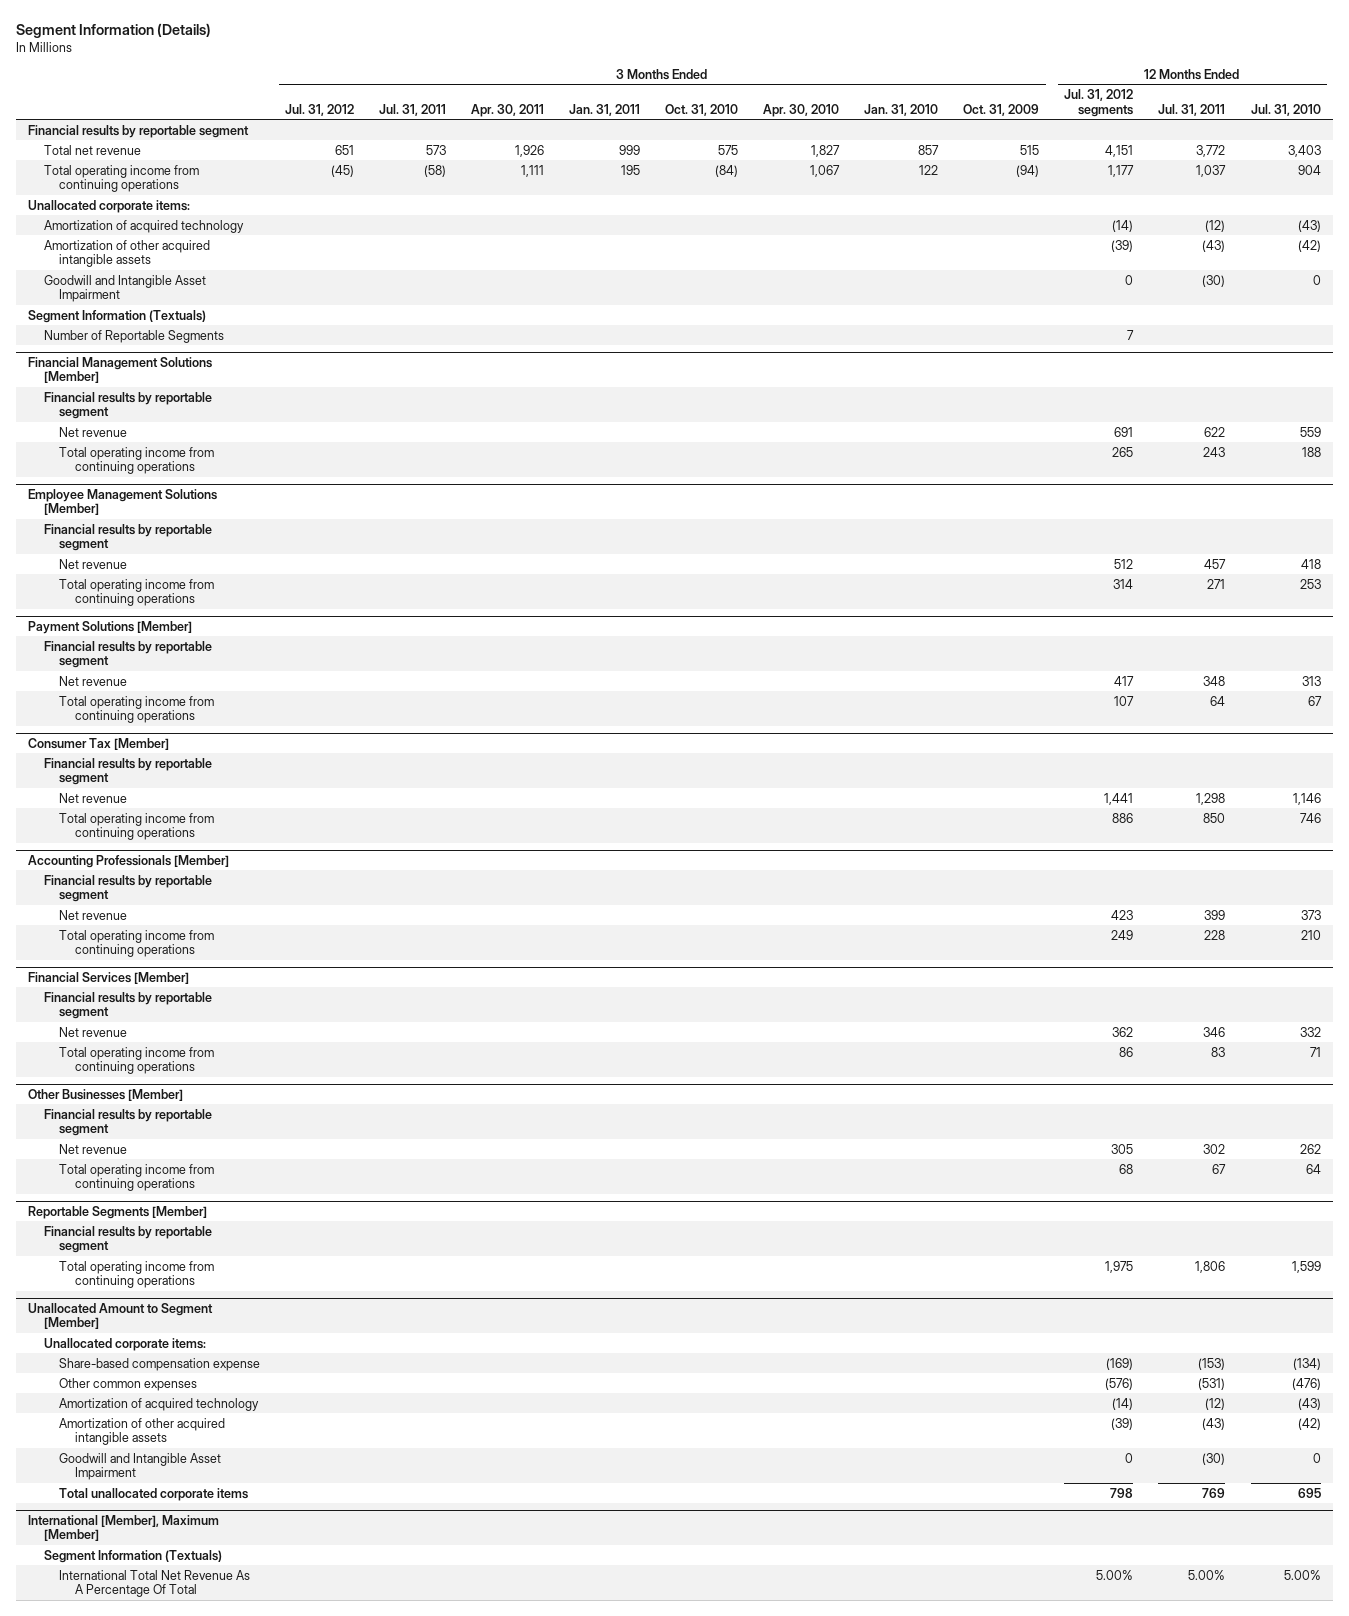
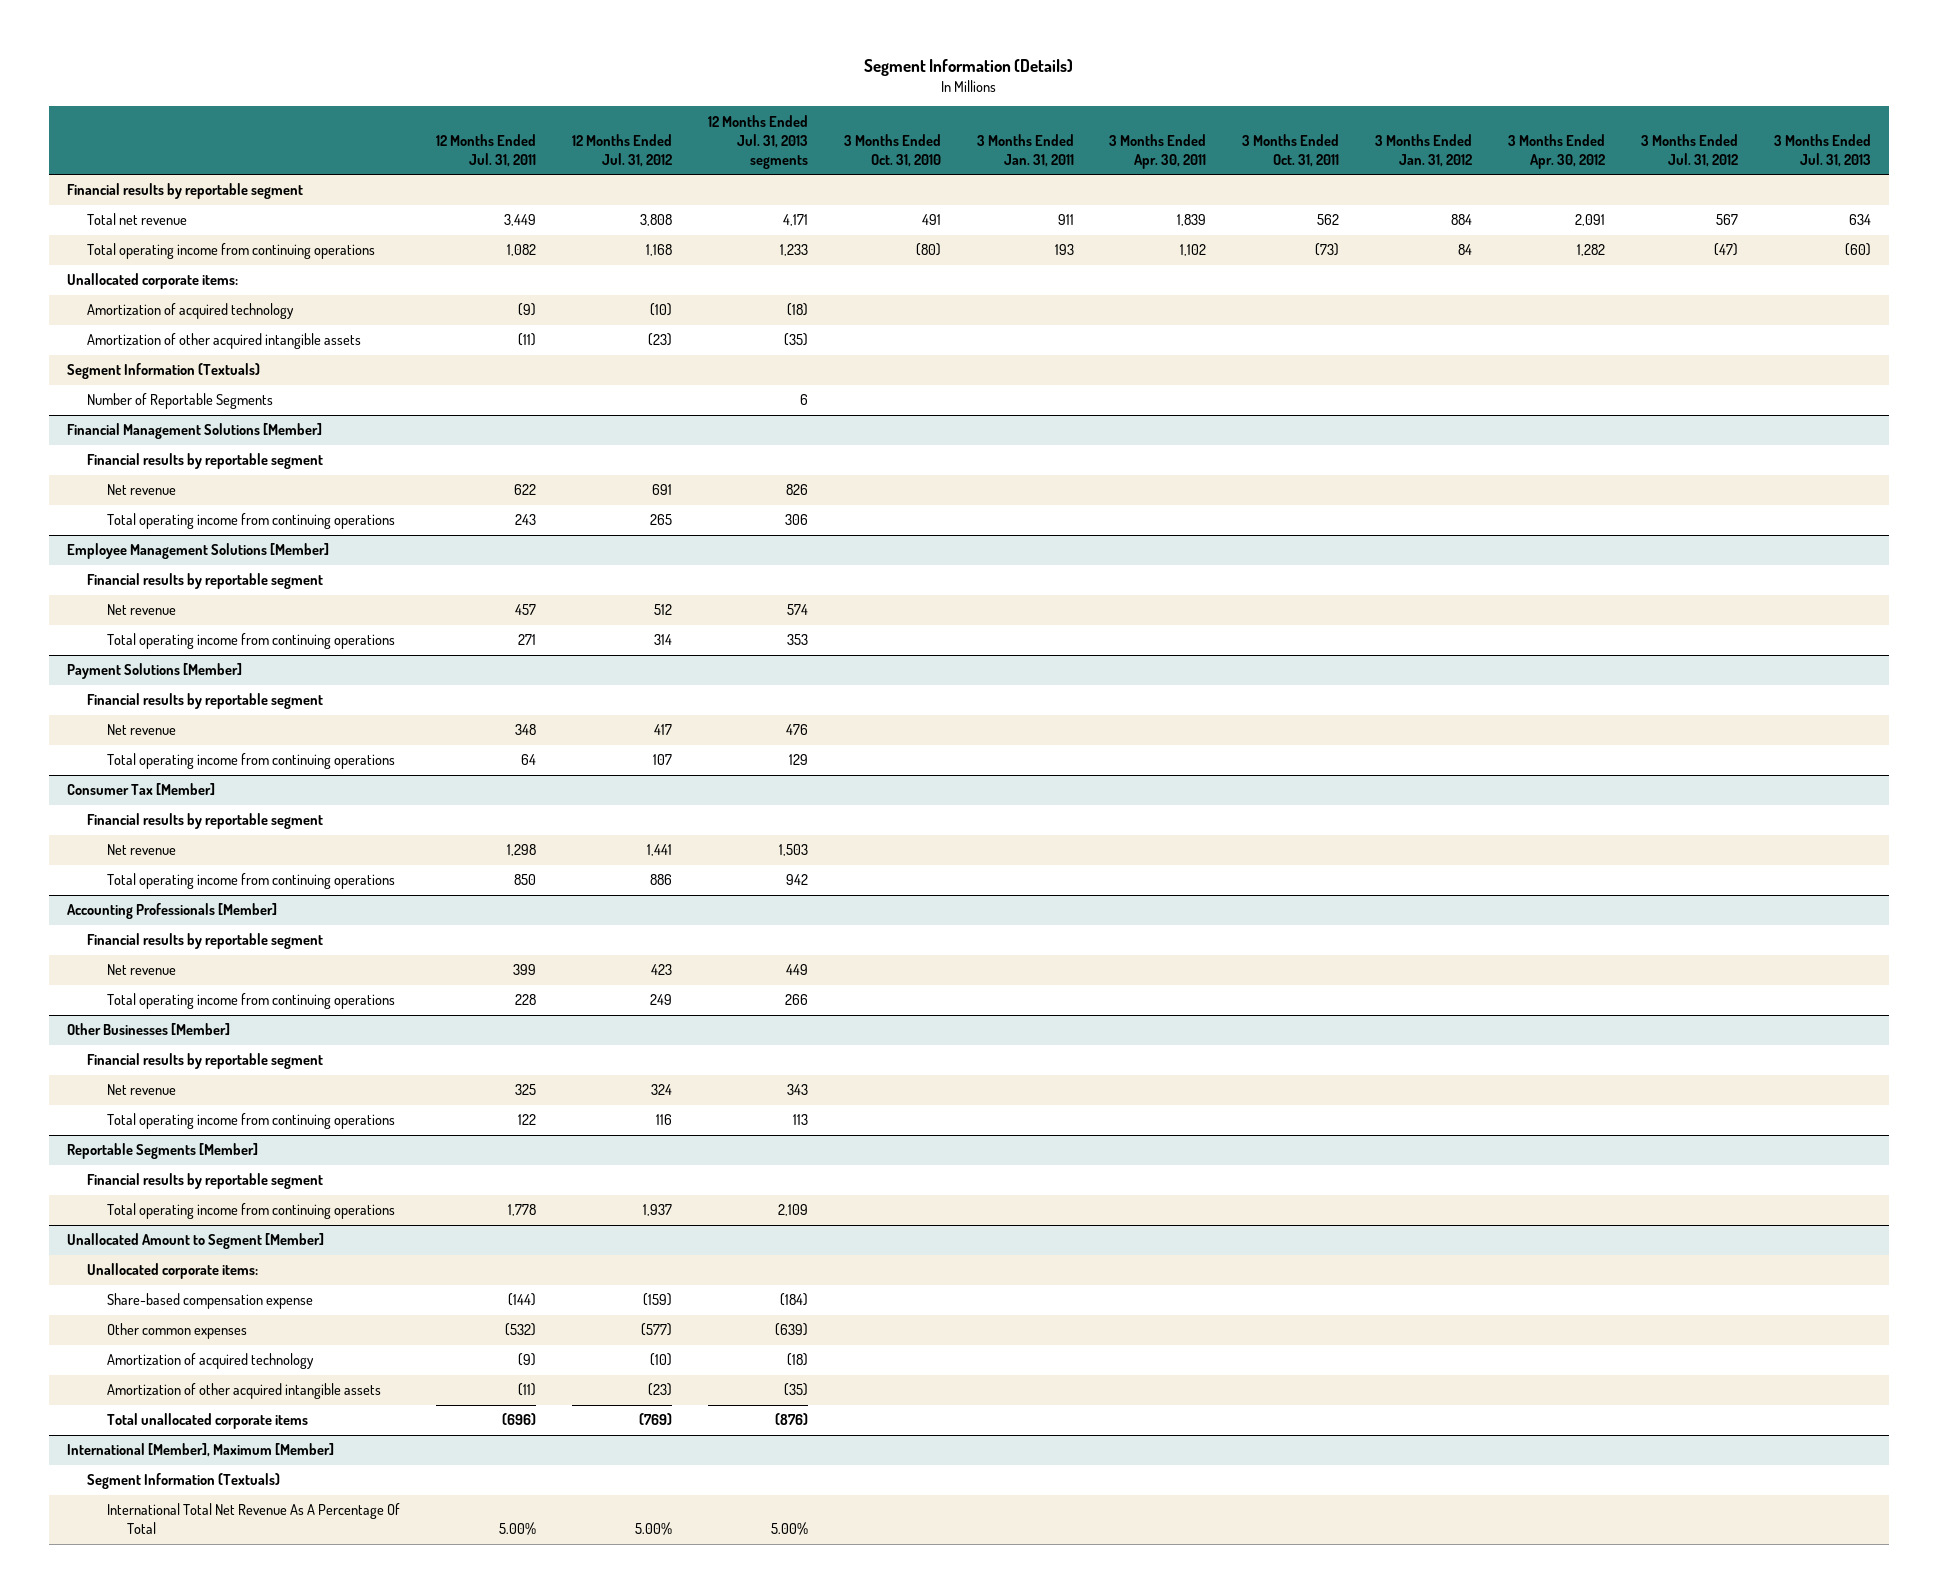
- | 3 Months Ended Jul. 31, 2012 | 3 Months Ended Jul. 31, 2011 | 3 Months Ended Apr. 30, 2011 | 3 Months Ended Jan. 31, 2011 | 3 Months Ended Oct. 31, 2010 | 3 Months Ended Apr. 30, 2010 | 3 Months Ended Jan. 31, 2010 | 3 Months Ended Oct. 31, 2009 | 12 Months Ended Jul. 31, 2012 segments | 12 Months Ended Jul. 31, 2011 | 12 Months Ended Jul. 31, 2010
+ | 12 Months Ended Jul. 31, 2011 | 12 Months Ended Jul. 31, 2012 | 12 Months Ended Jul. 31, 2013 segments | 3 Months Ended Oct. 31, 2010 | 3 Months Ended Jan. 31, 2011 | 3 Months Ended Apr. 30, 2011 | 3 Months Ended Oct. 31, 2011 | 3 Months Ended Jan. 31, 2012 | 3 Months Ended Apr. 30, 2012 | 3 Months Ended Jul. 31, 2012 | 3 Months Ended Jul. 31, 2013
- Total net revenue | 651 | 573 | 1,926 | 999 | 575 | 1,827 | 857 | 515 | 4,151 | 3,772 | 3,403
- Total operating income from continuing operations | (45) | (58) | 1,111 | 195 | (84) | 1,067 | 122 | (94) | 1,177 | 1,037 | 904
+ Total net revenue | 3,449 | 3,808 | 4,171 | 491 | 911 | 1,839 | 562 | 884 | 2,091 | 567 | 634
+ Total operating income from continuing operations | 1,082 | 1,168 | 1,233 | (80) | 193 | 1,102 | (73) | 84 | 1,282 | (47) | (60)
- Amortization of acquired technology | | | | | | | | | (14) | (12) | (43)
- Amortization of other acquired intangible assets | | | | | | | | | (39) | (43) | (42)
- Goodwill and Intangible Asset Impairment | | | | | | | | | 0 | (30) | 0
+ Amortization of acquired technology | (9) | (10) | (18) | | | | | | | |
+ Amortization of other acquired intangible assets | (11) | (23) | (35) | | | | | | | |
- Financial Services [Member]
- Financial results by reportable segment
- Net revenue | | | | | | | | | 362 | 346 | 332
- Total operating income from continuing operations | | | | | | | | | 86 | 83 | 71
@ Other Businesses [Member]
- Net revenue | | | | | | | | | 305 | 302 | 262
- Total operating income from continuing operations | | | | | | | | | 68 | 67 | 64
+ Net revenue | 325 | 324 | 343 | | | | | | | |
+ Total operating income from continuing operations | 122 | 116 | 113 | | | | | | | |
@ Reportable Segments [Member]
- Total operating income from continuing operations | | | | | | | | | 1,975 | 1,806 | 1,599
+ Total operating income from continuing operations | 1,778 | 1,937 | 2,109 | | | | | | | |
@ Unallocated Amount to Segment [Member]
- Share-based compensation expense | | | | | | | | | (169) | (153) | (134)
- Other common expenses | | | | | | | | | (576) | (531) | (476)
- Amortization of acquired technology | | | | | | | | | (14) | (12) | (43)
- Amortization of other acquired intangible assets | | | | | | | | | (39) | (43) | (42)
- Goodwill and Intangible Asset Impairment | | | | | | | | | 0 | (30) | 0
- Total unallocated corporate items | | | | | | | | | 798 | 769 | 695
+ Share-based compensation expense | (144) | (159) | (184) | | | | | | | |
+ Other common expenses | (532) | (577) | (639) | | | | | | | |
+ Amortization of acquired technology | (9) | (10) | (18) | | | | | | | |
+ Amortization of other acquired intangible assets | (11) | (23) | (35) | | | | | | | |
+ Total unallocated corporate items | (696) | (769) | (876) | | | | | | | |

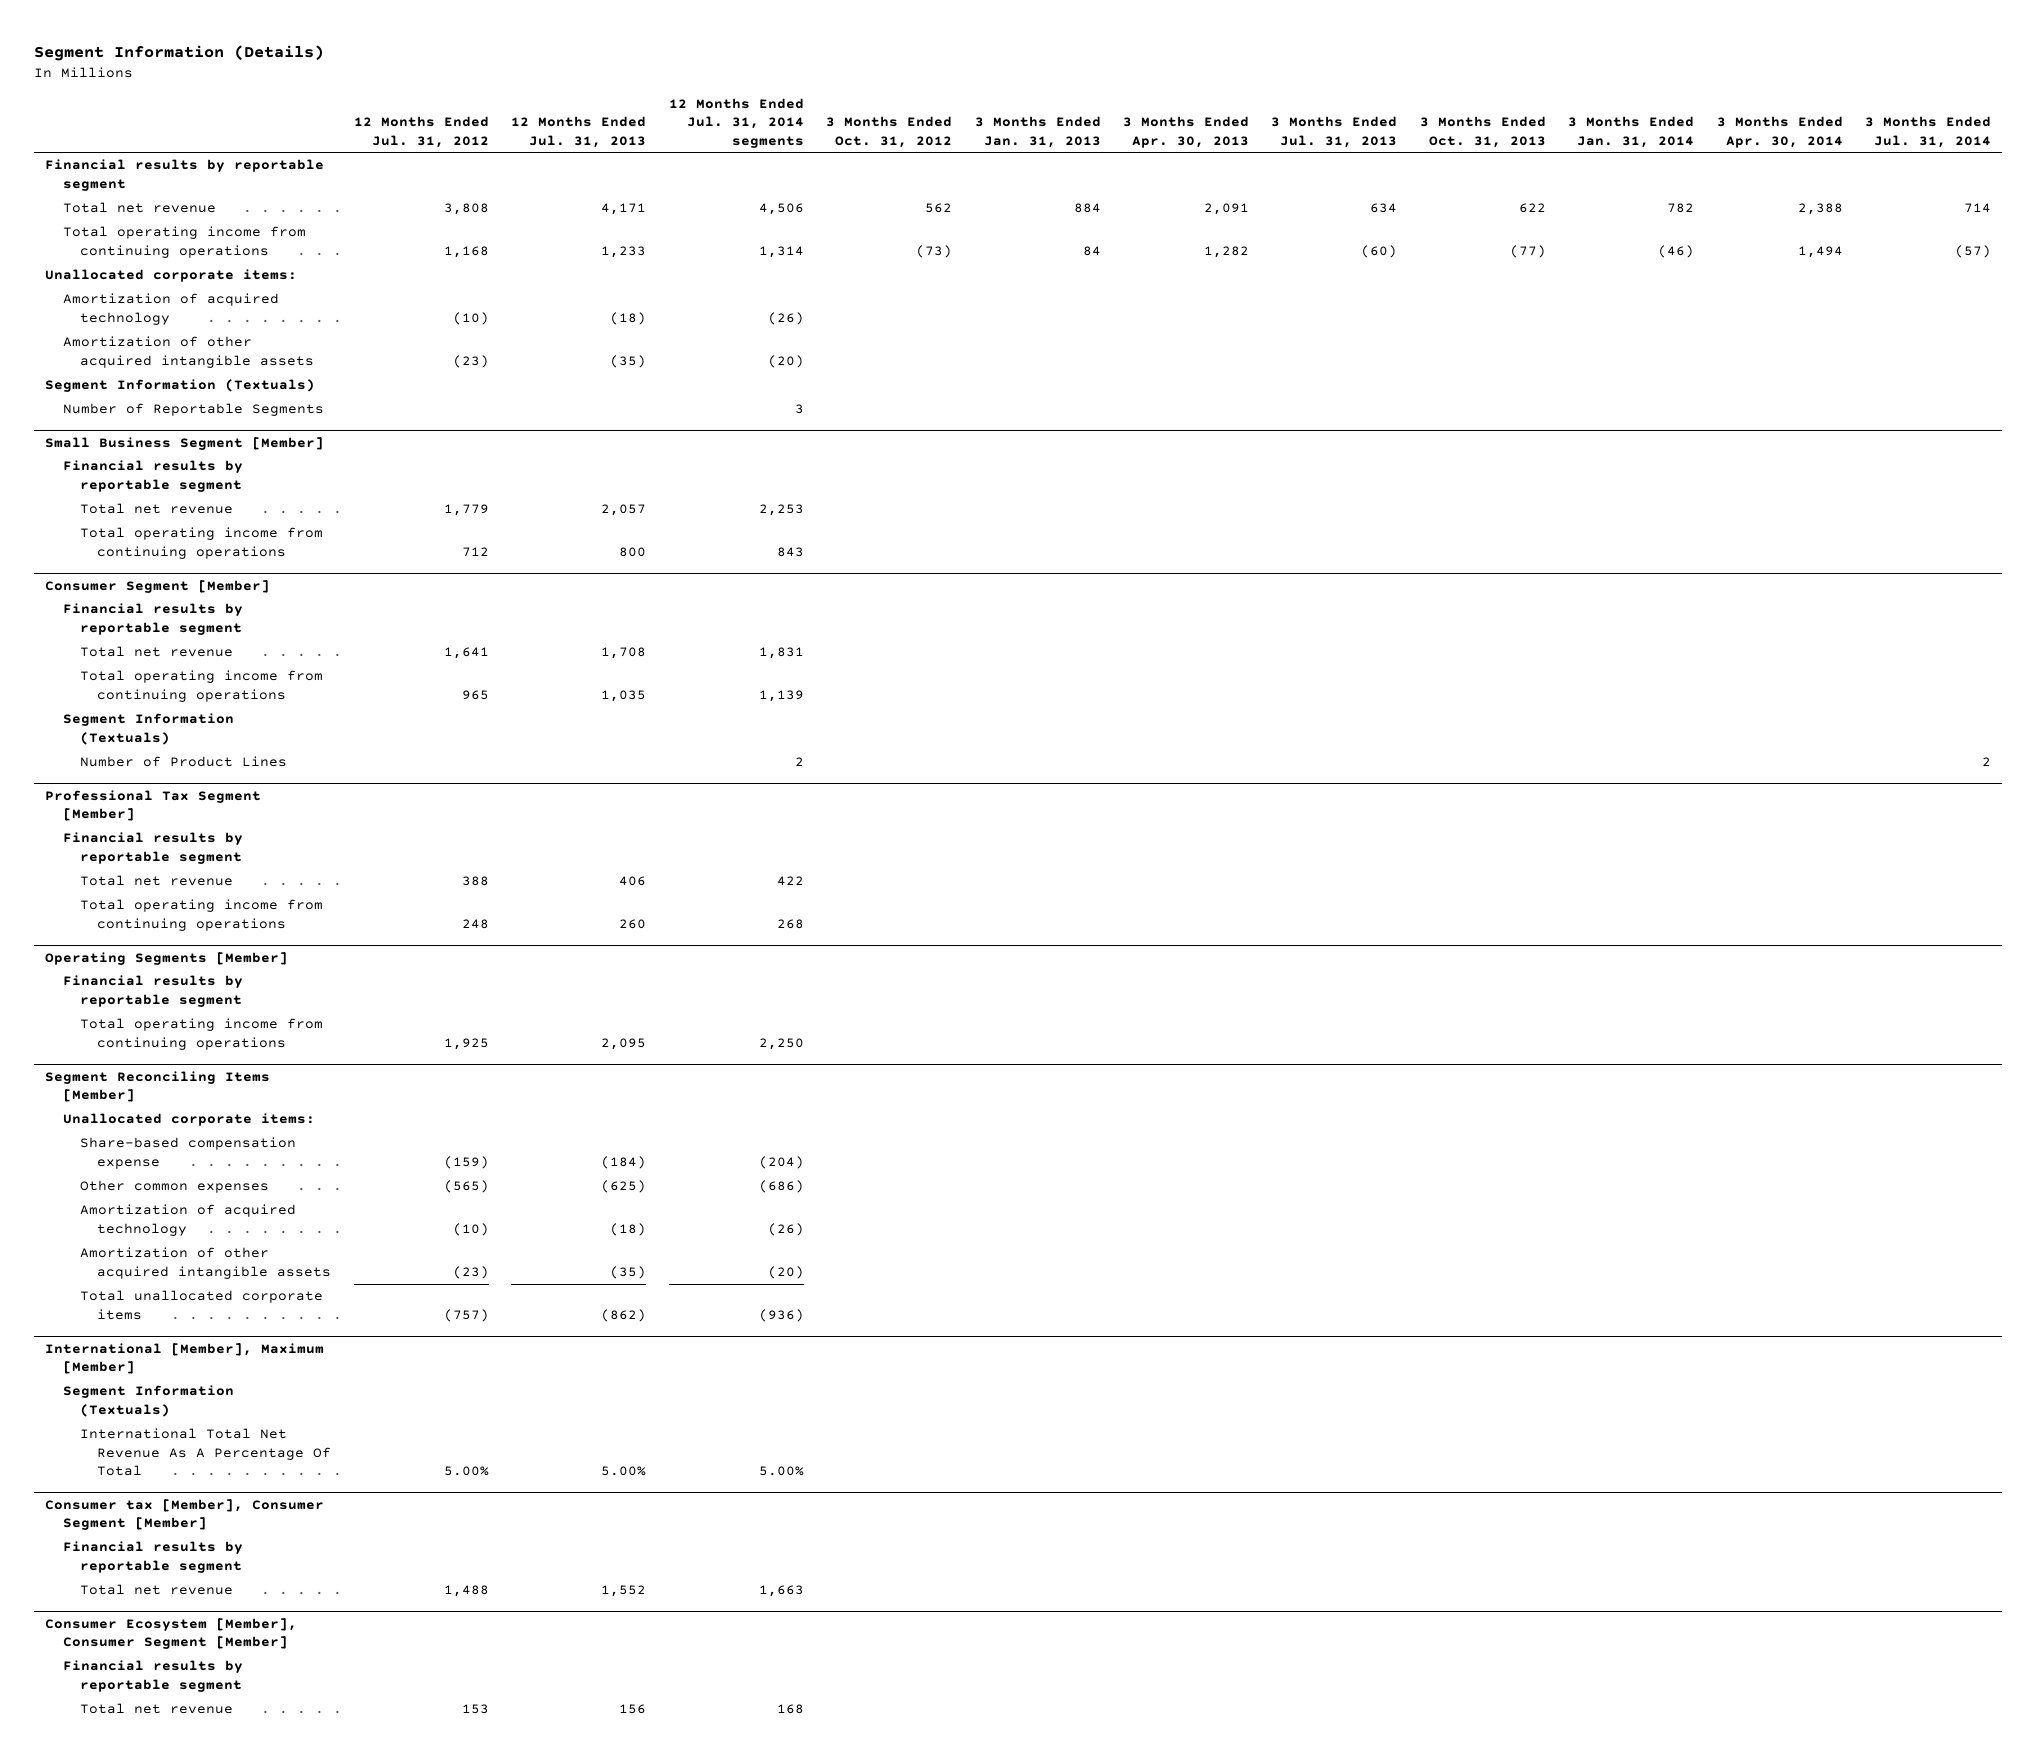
- | 12 Months Ended Jul. 31, 2011 | 12 Months Ended Jul. 31, 2012 | 12 Months Ended Jul. 31, 2013 segments | 3 Months Ended Oct. 31, 2010 | 3 Months Ended Jan. 31, 2011 | 3 Months Ended Apr. 30, 2011 | 3 Months Ended Oct. 31, 2011 | 3 Months Ended Jan. 31, 2012 | 3 Months Ended Apr. 30, 2012 | 3 Months Ended Jul. 31, 2012 | 3 Months Ended Jul. 31, 2013
+ | 12 Months Ended Jul. 31, 2012 | 12 Months Ended Jul. 31, 2013 | 12 Months Ended Jul. 31, 2014 segments | 3 Months Ended Oct. 31, 2012 | 3 Months Ended Jan. 31, 2013 | 3 Months Ended Apr. 30, 2013 | 3 Months Ended Jul. 31, 2013 | 3 Months Ended Oct. 31, 2013 | 3 Months Ended Jan. 31, 2014 | 3 Months Ended Apr. 30, 2014 | 3 Months Ended Jul. 31, 2014
- Financial Management Solutions [Member]
- Financial results by reportable segment
- Net revenue | 622 | 691 | 826 | | | | | | | |
- Total operating income from continuing operations | 243 | 265 | 306 | | | | | | | |
- Employee Management Solutions [Member]
- Financial results by reportable segment
- Net revenue | 457 | 512 | 574 | | | | | | | |
- Total operating income from continuing operations | 271 | 314 | 353 | | | | | | | |
- Payment Solutions [Member]
- Financial results by reportable segment
- Net revenue | 348 | 417 | 476 | | | | | | | |
- Total operating income from continuing operations | 64 | 107 | 129 | | | | | | | |
- Consumer Tax [Member]
+ Small Business Segment [Member]
- Net revenue | 1,298 | 1,441 | 1,503 | | | | | | | |
- Total operating income from continuing operations | 850 | 886 | 942 | | | | | | | |
- Accounting Professionals [Member]
+ Total net revenue | 1,779 | 2,057 | 2,253 | | | | | | | |
+ Total operating income from continuing operations | 712 | 800 | 843 | | | | | | | |
+ Consumer Segment [Member]
- Net revenue | 399 | 423 | 449 | | | | | | | |
- Total operating income from continuing operations | 228 | 249 | 266 | | | | | | | |
- Other Businesses [Member]
+ Total net revenue | 1,641 | 1,708 | 1,831 | | | | | | | |
+ Total operating income from continuing operations | 965 | 1,035 | 1,139 | | | | | | | |
+ Segment Information (Textuals)
+ Number of Product Lines | | | 2 | | | | | | | | 2
+ Professional Tax Segment [Member]
- Net revenue | 325 | 324 | 343 | | | | | | | |
- Total operating income from continuing operations | 122 | 116 | 113 | | | | | | | |
- Reportable Segments [Member]
+ Total net revenue | 388 | 406 | 422 | | | | | | | |
+ Total operating income from continuing operations | 248 | 260 | 268 | | | | | | | |
+ Operating Segments [Member]
- Total operating income from continuing operations | 1,778 | 1,937 | 2,109 | | | | | | | |
- Unallocated Amount to Segment [Member]
+ Total operating income from continuing operations | 1,925 | 2,095 | 2,250 | | | | | | | |
+ Segment Reconciling Items [Member]
- Other common expenses | (532) | (577) | (639) | | | | | | | |
+ Other common expenses | (565) | (625) | (686) | | | | | | | |
- Total unallocated corporate items | (696) | (769) | (876) | | | | | | | |
+ Total unallocated corporate items | (757) | (862) | (936) | | | | | | | |
+ Consumer tax [Member], Consumer Segment [Member]
+ Financial results by reportable segment
+ Total net revenue | 1,488 | 1,552 | 1,663 | | | | | | | |
+ Consumer Ecosystem [Member], Consumer Segment [Member]
+ Financial results by reportable segment
+ Total net revenue | 153 | 156 | 168 | | | | | | | |

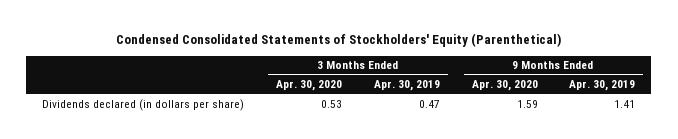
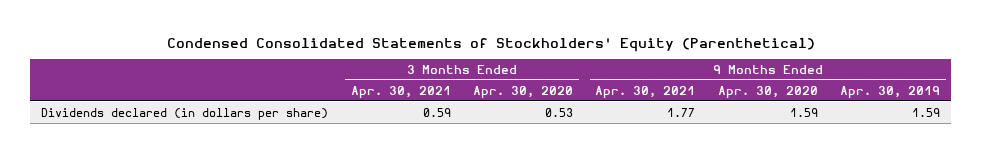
- | 3 Months Ended Apr. 30, 2020 | 3 Months Ended Apr. 30, 2019 | 9 Months Ended Apr. 30, 2020 | 9 Months Ended Apr. 30, 2019
+ | 3 Months Ended Apr. 30, 2021 | 3 Months Ended Apr. 30, 2020 | 9 Months Ended Apr. 30, 2021 | 9 Months Ended Apr. 30, 2020 | 9 Months Ended Apr. 30, 2019
- Dividends declared (in dollars per share) | 0.53 | 0.47 | 1.59 | 1.41
+ Dividends declared (in dollars per share) | 0.59 | 0.53 | 1.77 | 1.59 | 1.59

